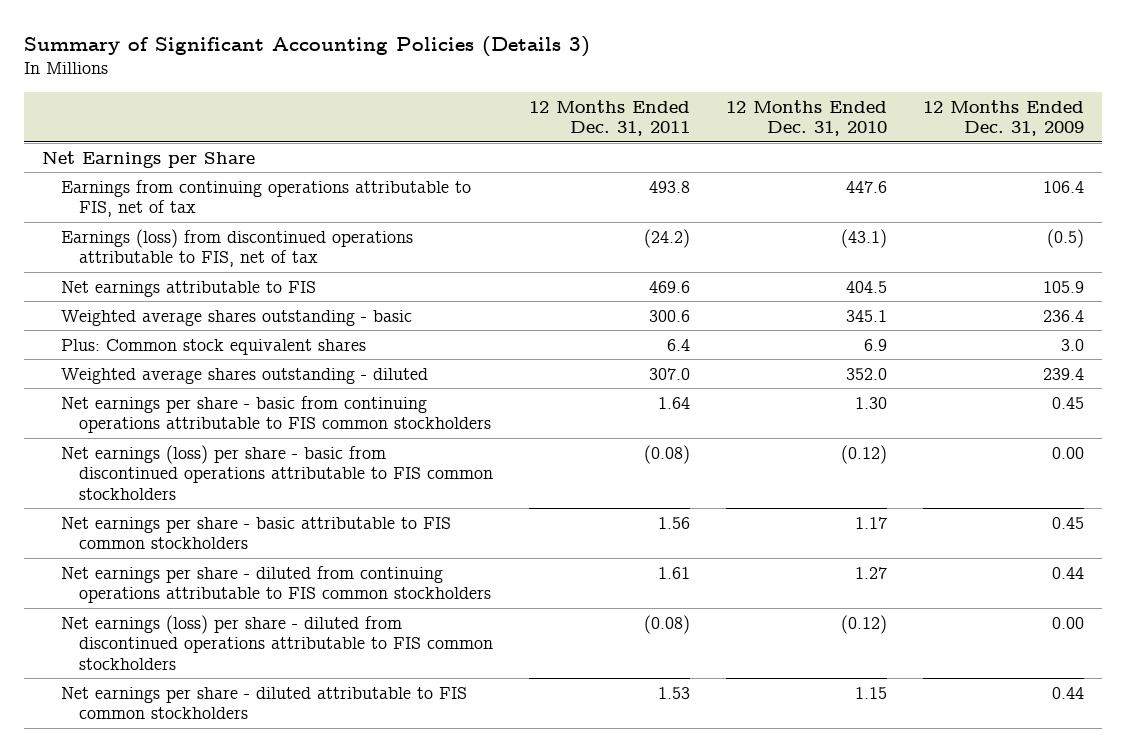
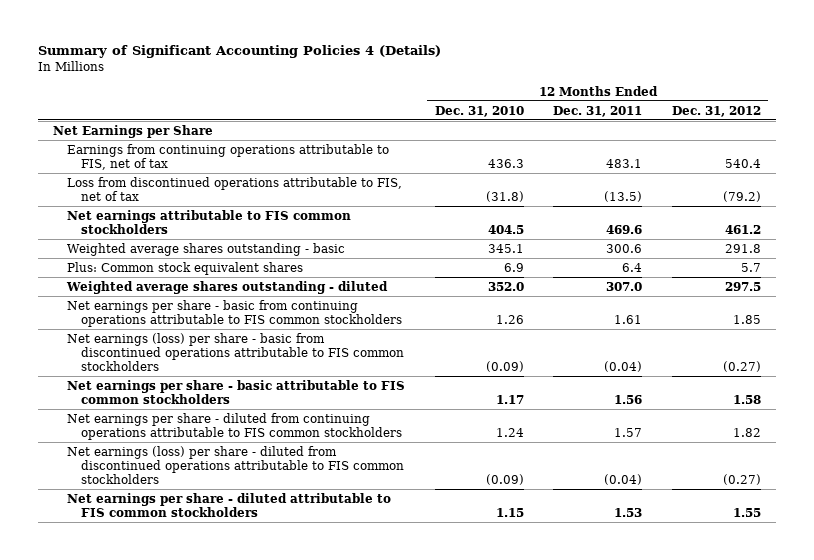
- Summary of Significant Accounting Policies (Details 3)
+ Summary of Significant Accounting Policies 4 (Details)
- | 12 Months Ended Dec. 31, 2011 | 12 Months Ended Dec. 31, 2010 | 12 Months Ended Dec. 31, 2009
+ | 12 Months Ended Dec. 31, 2010 | 12 Months Ended Dec. 31, 2011 | 12 Months Ended Dec. 31, 2012
- Earnings from continuing operations attributable to FIS, net of tax | 493.8 | 447.6 | 106.4
- Earnings (loss) from discontinued operations attributable to FIS, net of tax | (24.2) | (43.1) | (0.5)
- Net earnings attributable to FIS | 469.6 | 404.5 | 105.9
+ Earnings from continuing operations attributable to FIS, net of tax | 436.3 | 483.1 | 540.4
+ Loss from discontinued operations attributable to FIS, net of tax | (31.8) | (13.5) | (79.2)
+ Net earnings attributable to FIS common stockholders | 404.5 | 469.6 | 461.2
- Net earnings per share - basic from continuing operations attributable to FIS common stockholders | 1.64 | 1.30 | 0.45
- Net earnings (loss) per share - basic from discontinued operations attributable to FIS common stockholders | (0.08) | (0.12) | 0.00
+ Net earnings per share - basic from continuing operations attributable to FIS common stockholders | 1.26 | 1.61 | 1.85
+ Net earnings (loss) per share - basic from discontinued operations attributable to FIS common stockholders | (0.09) | (0.04) | (0.27)
- Net earnings per share - diluted from continuing operations attributable to FIS common stockholders | 1.61 | 1.27 | 0.44
- Net earnings (loss) per share - diluted from discontinued operations attributable to FIS common stockholders | (0.08) | (0.12) | 0.00
+ Net earnings per share - diluted from continuing operations attributable to FIS common stockholders | 1.24 | 1.57 | 1.82
+ Net earnings (loss) per share - diluted from discontinued operations attributable to FIS common stockholders | (0.09) | (0.04) | (0.27)

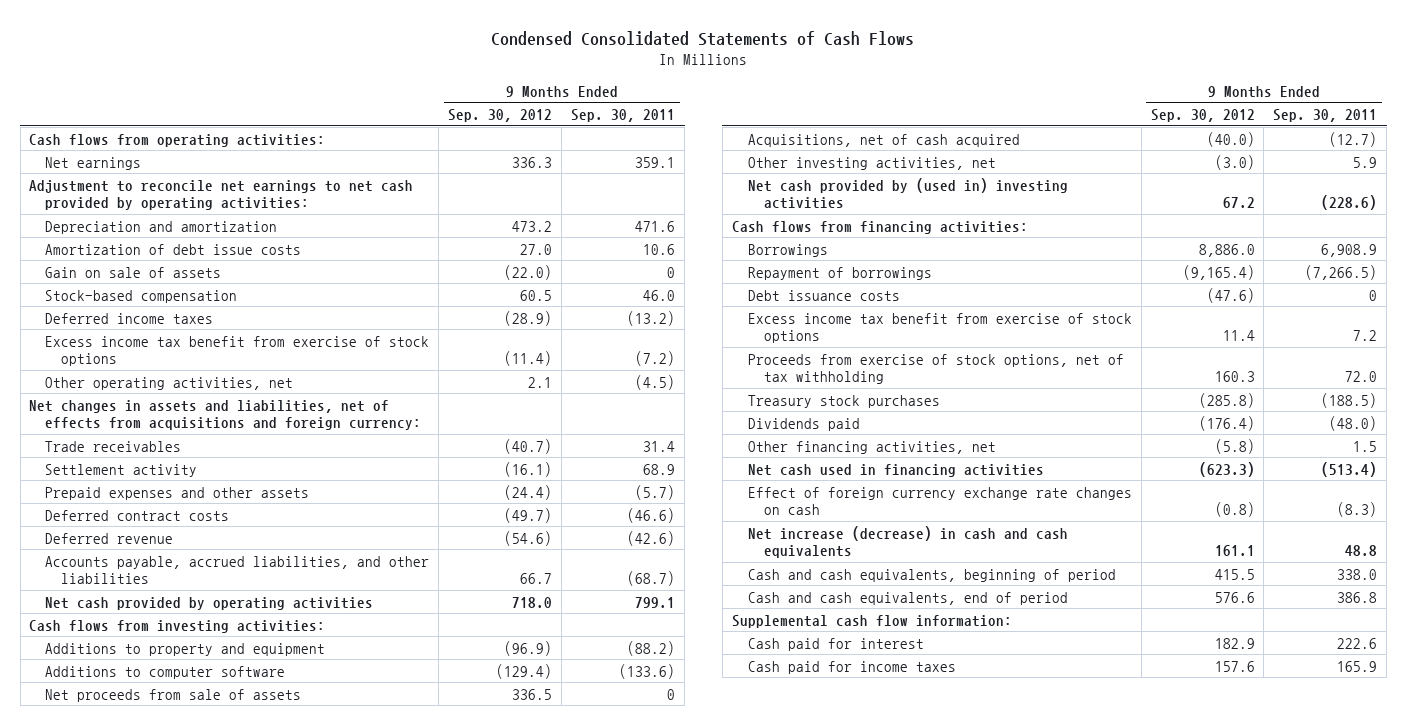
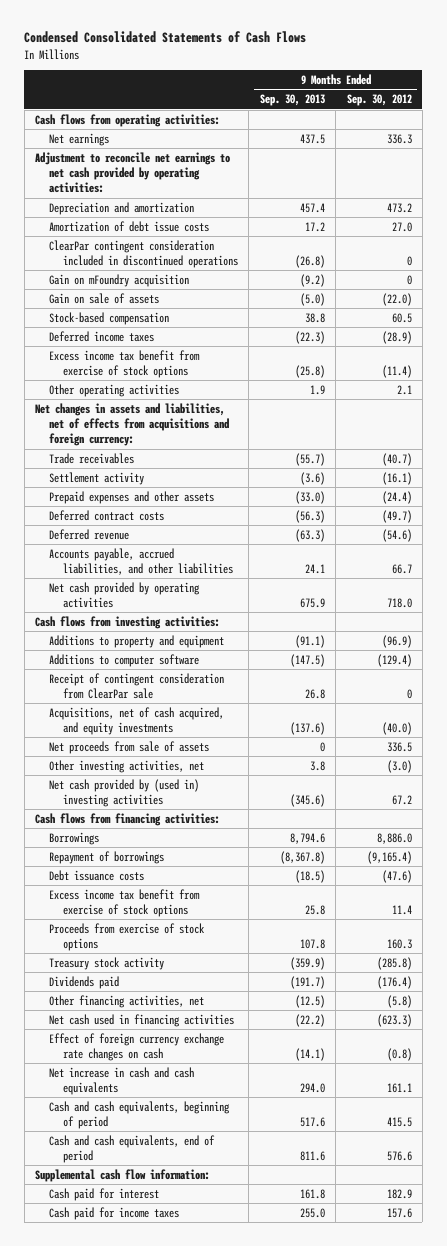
- | 9 Months Ended Sep. 30, 2012 | 9 Months Ended Sep. 30, 2011
+ | 9 Months Ended Sep. 30, 2013 | 9 Months Ended Sep. 30, 2012
+ ClearPar contingent consideration included in discontinued operations | (26.8) | 0
+ Gain on mFoundry acquisition | (9.2) | 0
- Other operating activities, net | 2.1 | (4.5)
+ Other operating activities | 1.9 | 2.1
+ Receipt of contingent consideration from ClearPar sale | 26.8 | 0
+ Acquisitions, net of cash acquired, and equity investments | (137.6) | (40.0)
- Acquisitions, net of cash acquired | (40.0) | (12.7)
- Proceeds from exercise of stock options, net of tax withholding | 160.3 | 72.0
- Treasury stock purchases | (285.8) | (188.5)
+ Proceeds from exercise of stock options | 107.8 | 160.3
+ Treasury stock activity | (359.9) | (285.8)
- Net increase (decrease) in cash and cash equivalents | 161.1 | 48.8
+ Net increase in cash and cash equivalents | 294.0 | 161.1

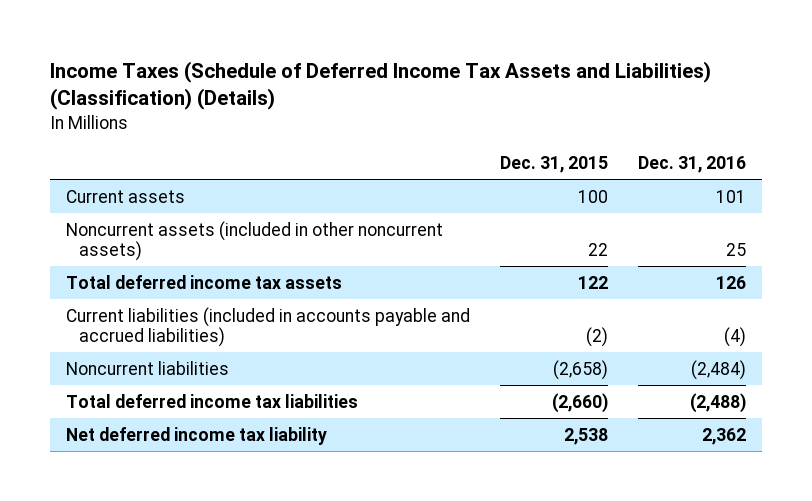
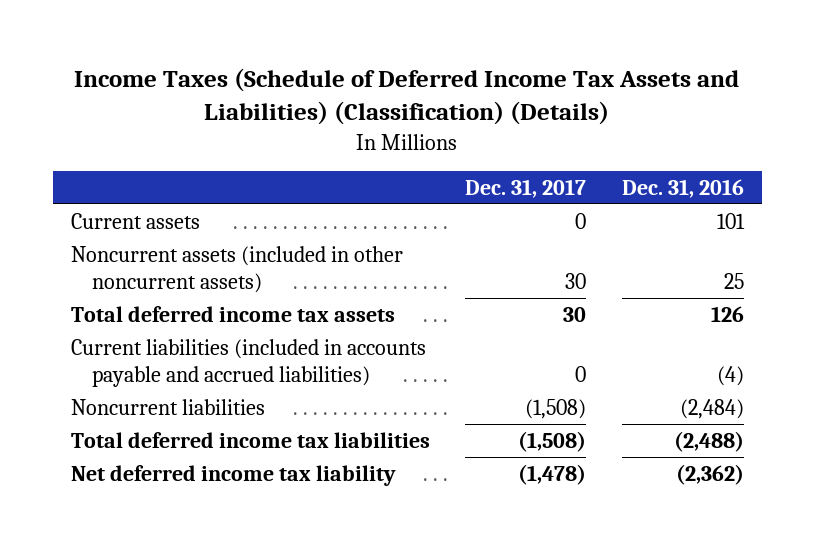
- | Dec. 31, 2015 | Dec. 31, 2016
+ | Dec. 31, 2017 | Dec. 31, 2016
- Net deferred income tax liability | 2,538 | 2,362
+ Net deferred income tax liability | (1,478) | (2,362)

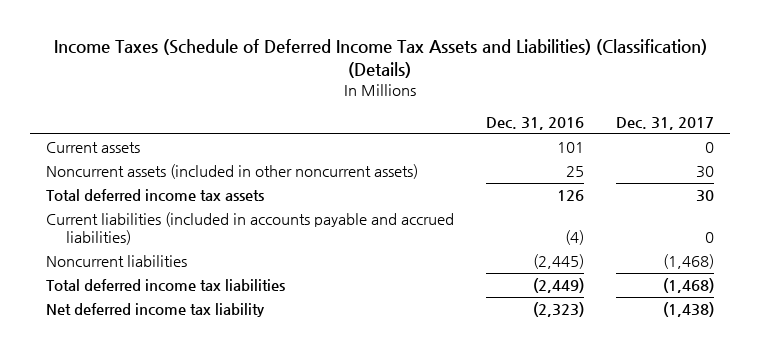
- | Dec. 31, 2017 | Dec. 31, 2016
+ | Dec. 31, 2016 | Dec. 31, 2017
- Noncurrent liabilities | (1,508) | (2,484)
- Total deferred income tax liabilities | (1,508) | (2,488)
- Net deferred income tax liability | (1,478) | (2,362)
+ Noncurrent liabilities | (2,445) | (1,468)
+ Total deferred income tax liabilities | (2,449) | (1,468)
+ Net deferred income tax liability | (2,323) | (1,438)

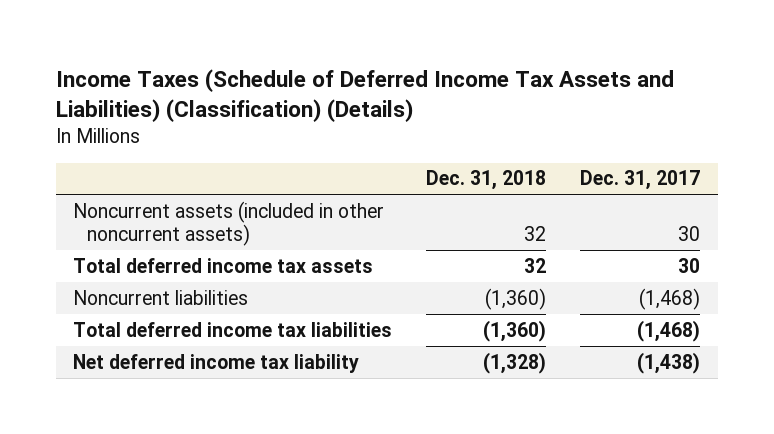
- | Dec. 31, 2016 | Dec. 31, 2017
+ | Dec. 31, 2018 | Dec. 31, 2017
- Current assets | 101 | 0
- Current liabilities (included in accounts payable and accrued liabilities) | (4) | 0

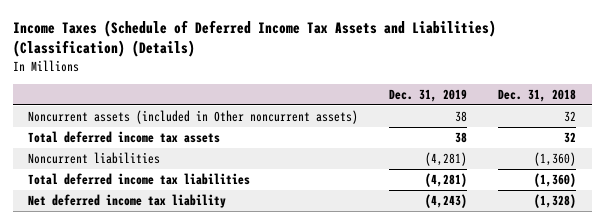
- | Dec. 31, 2018 | Dec. 31, 2017
+ | Dec. 31, 2019 | Dec. 31, 2018
- Noncurrent assets (included in other noncurrent assets) | 32 | 30
+ Noncurrent assets (included in Other noncurrent assets) | 38 | 32

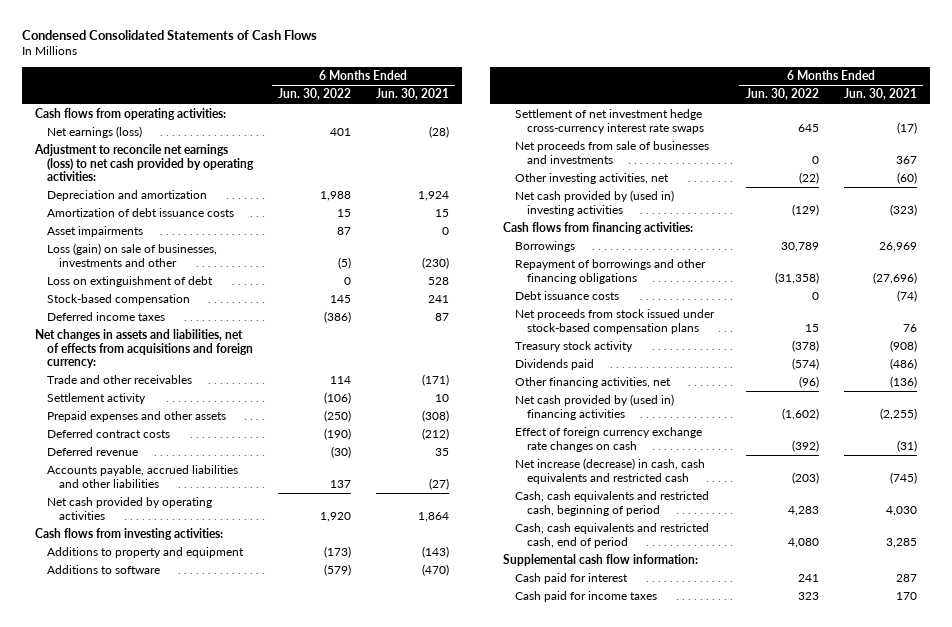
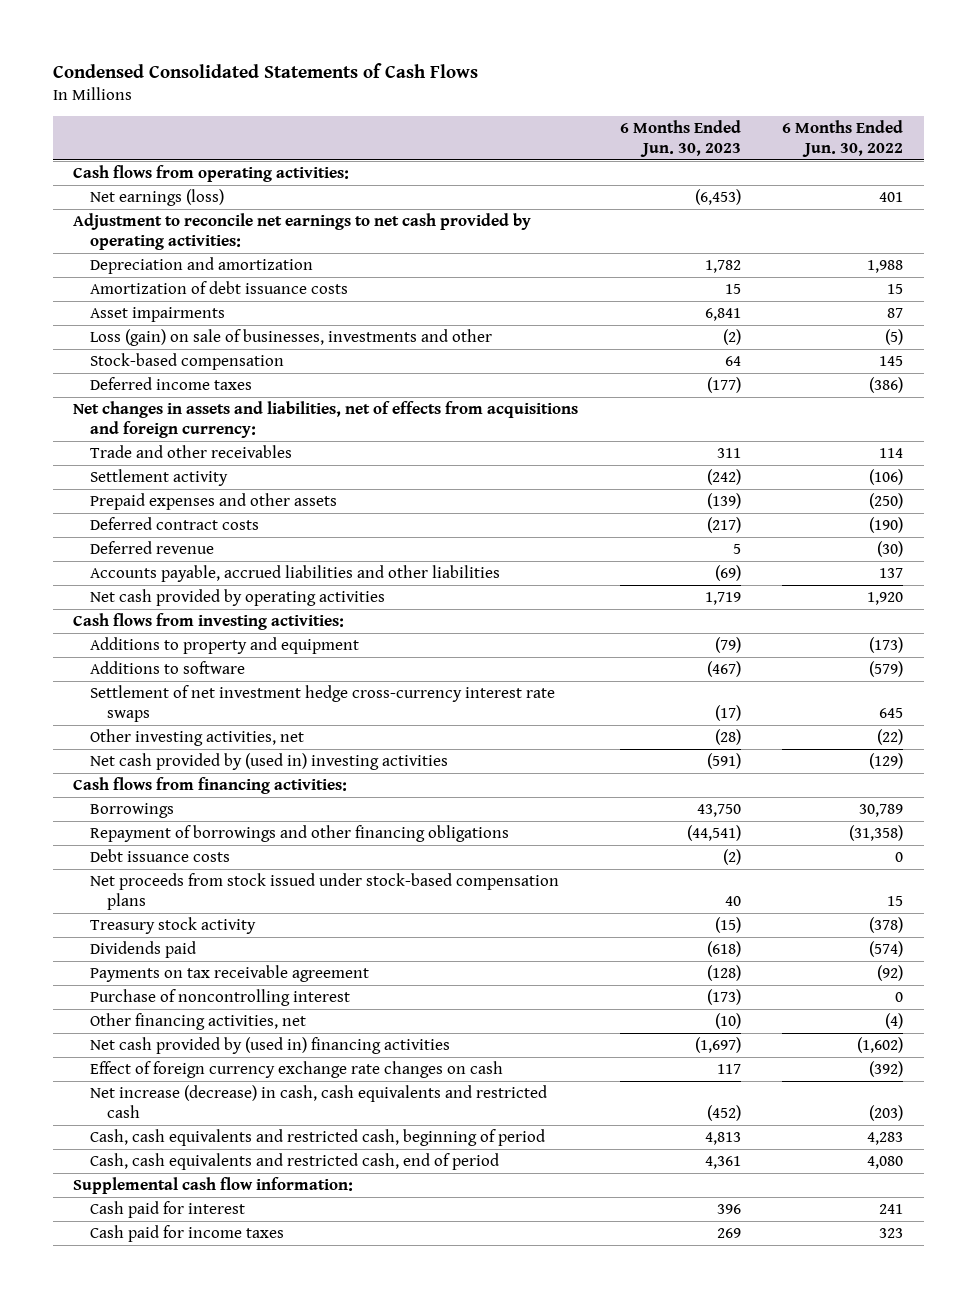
- | 6 Months Ended Jun. 30, 2022 | 6 Months Ended Jun. 30, 2021
+ | 6 Months Ended Jun. 30, 2023 | 6 Months Ended Jun. 30, 2022
- Adjustment to reconcile net earnings (loss) to net cash provided by operating activities:
+ Adjustment to reconcile net earnings to net cash provided by operating activities:
- Loss on extinguishment of debt | 0 | 528
- Net proceeds from sale of businesses and investments | 0 | 367
- Other financing activities, net | (96) | (136)
+ Payments on tax receivable agreement | (128) | (92)
+ Purchase of noncontrolling interest | (173) | 0
+ Other financing activities, net | (10) | (4)

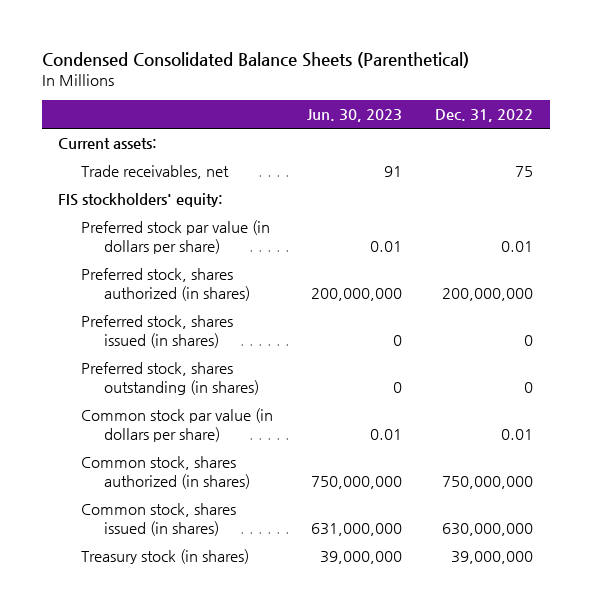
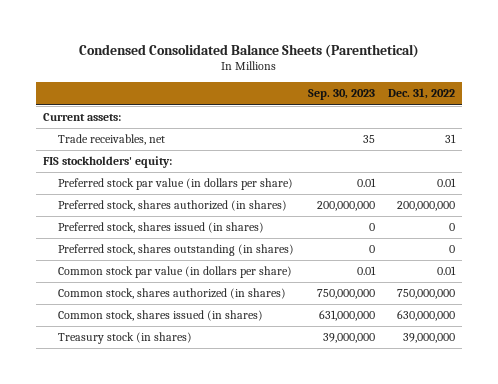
- | Jun. 30, 2023 | Dec. 31, 2022
+ | Sep. 30, 2023 | Dec. 31, 2022
- Trade receivables, net | 91 | 75
+ Trade receivables, net | 35 | 31

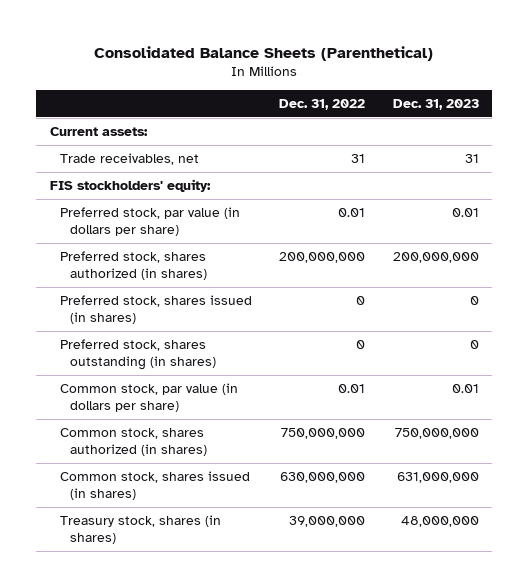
- Condensed Consolidated Balance Sheets (Parenthetical)
+ Consolidated Balance Sheets (Parenthetical)
- | Sep. 30, 2023 | Dec. 31, 2022
+ | Dec. 31, 2022 | Dec. 31, 2023
- Preferred stock par value (in dollars per share) | 0.01 | 0.01
+ Preferred stock, par value (in dollars per share) | 0.01 | 0.01
- Common stock par value (in dollars per share) | 0.01 | 0.01
+ Common stock, par value (in dollars per share) | 0.01 | 0.01
- Treasury stock (in shares) | 39,000,000 | 39,000,000
+ Treasury stock, shares (in shares) | 39,000,000 | 48,000,000

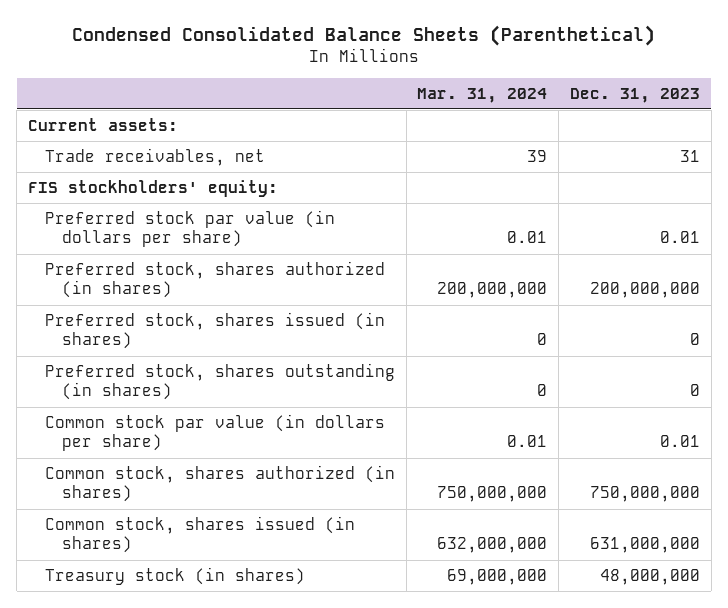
- Consolidated Balance Sheets (Parenthetical)
+ Condensed Consolidated Balance Sheets (Parenthetical)
- | Dec. 31, 2022 | Dec. 31, 2023
+ | Mar. 31, 2024 | Dec. 31, 2023
- Preferred stock, par value (in dollars per share) | 0.01 | 0.01
+ Preferred stock par value (in dollars per share) | 0.01 | 0.01
- Common stock, par value (in dollars per share) | 0.01 | 0.01
+ Common stock par value (in dollars per share) | 0.01 | 0.01
- Treasury stock, shares (in shares) | 39,000,000 | 48,000,000
+ Treasury stock (in shares) | 69,000,000 | 48,000,000

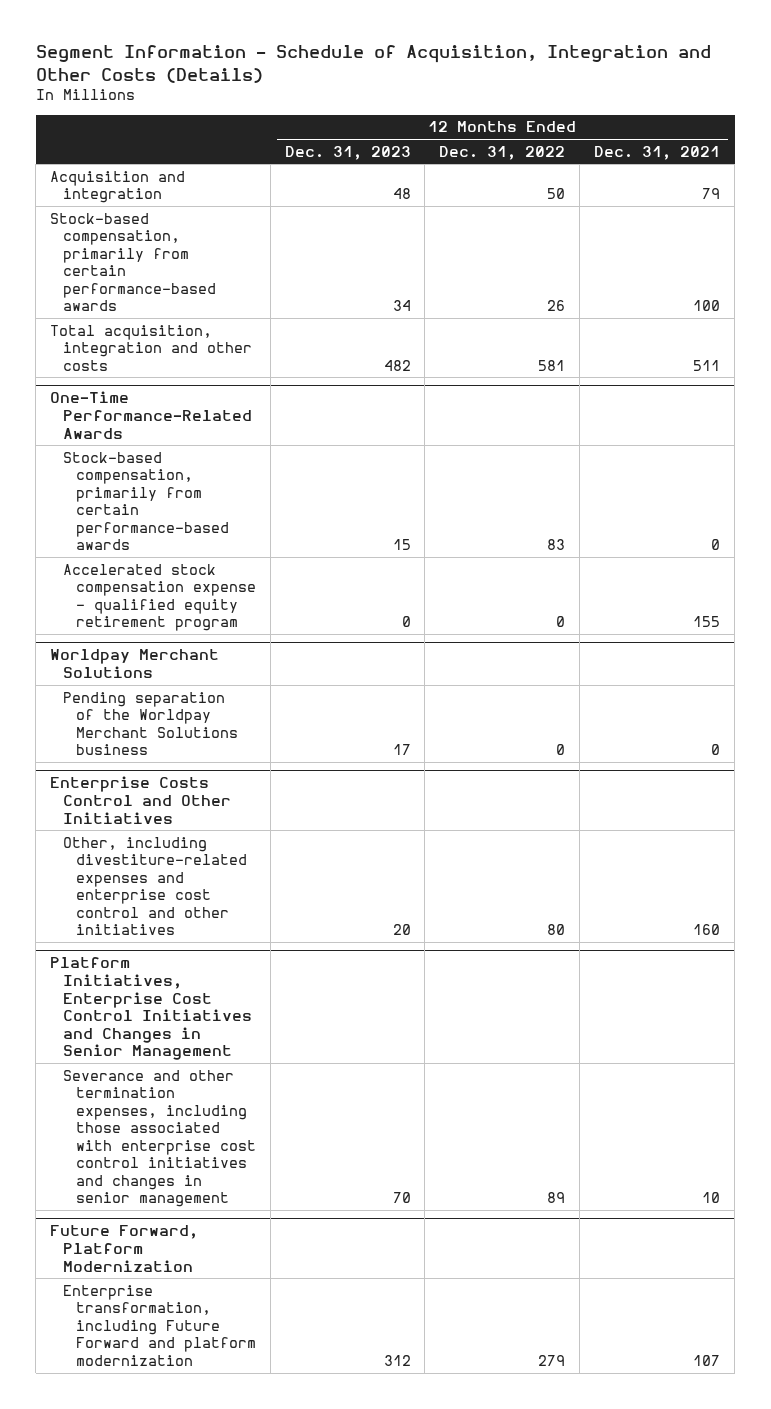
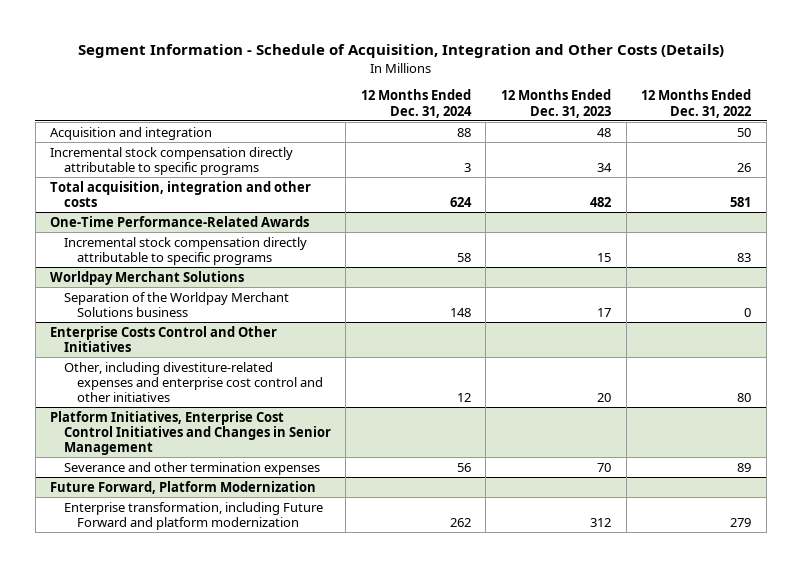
- | 12 Months Ended Dec. 31, 2023 | 12 Months Ended Dec. 31, 2022 | 12 Months Ended Dec. 31, 2021
+ | 12 Months Ended Dec. 31, 2024 | 12 Months Ended Dec. 31, 2023 | 12 Months Ended Dec. 31, 2022
- Stock-based compensation, primarily from certain performance-based awards | 34 | 26 | 100
+ Incremental stock compensation directly attributable to specific programs | 3 | 34 | 26
@ One-Time Performance-Related Awards
- Stock-based compensation, primarily from certain performance-based awards | 15 | 83 | 0
- Accelerated stock compensation expense - qualified equity retirement program | 0 | 0 | 155
+ Incremental stock compensation directly attributable to specific programs | 58 | 15 | 83
@ Worldpay Merchant Solutions
- Pending separation of the Worldpay Merchant Solutions business | 17 | 0 | 0
+ Separation of the Worldpay Merchant Solutions business | 148 | 17 | 0
@ Platform Initiatives, Enterprise Cost Control Initiatives and Changes in Senior Management
- Severance and other termination expenses, including those associated with enterprise cost control initiatives and changes in senior management | 70 | 89 | 10
+ Severance and other termination expenses | 56 | 70 | 89

